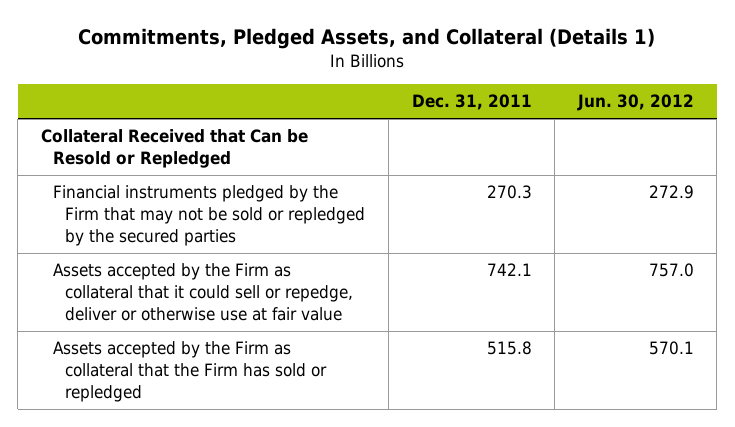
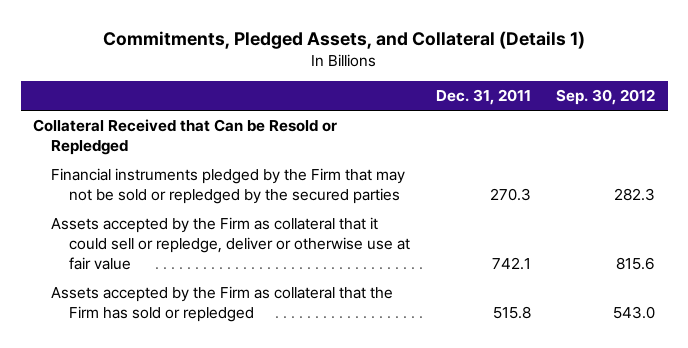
- | Dec. 31, 2011 | Jun. 30, 2012
+ | Dec. 31, 2011 | Sep. 30, 2012
- Assets accepted by the Firm as collateral that it could sell or repedge, deliver or otherwise use at fair value | 742.1 | 757.0
+ Assets accepted by the Firm as collateral that it could sell or repledge, deliver or otherwise use at fair value | 742.1 | 815.6

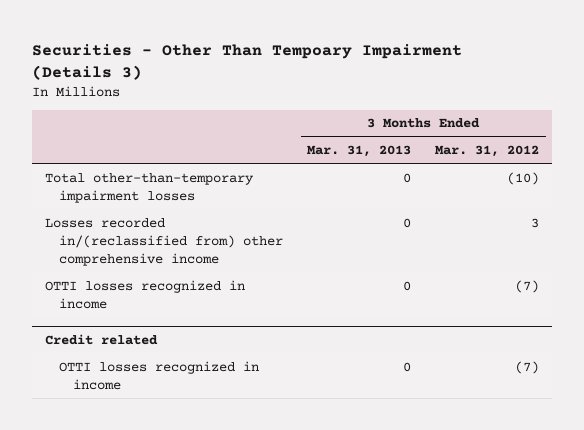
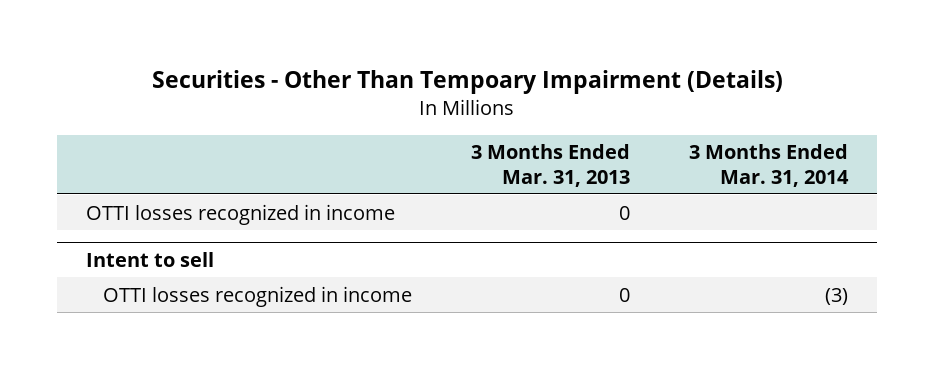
- Securities - Other Than Tempoary Impairment (Details 3)
+ Securities - Other Than Tempoary Impairment (Details)
- | 3 Months Ended Mar. 31, 2013 | 3 Months Ended Mar. 31, 2012
+ | 3 Months Ended Mar. 31, 2013 | 3 Months Ended Mar. 31, 2014
- Total other-than-temporary impairment losses | 0 | (10)
- Losses recorded in/(reclassified from) other comprehensive income | 0 | 3
- Credit related
+ Intent to sell

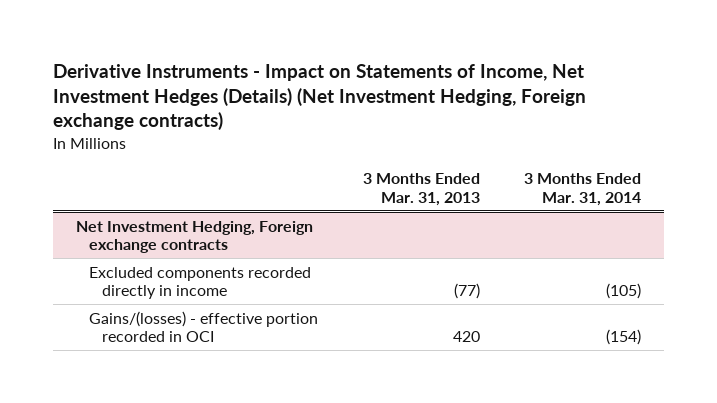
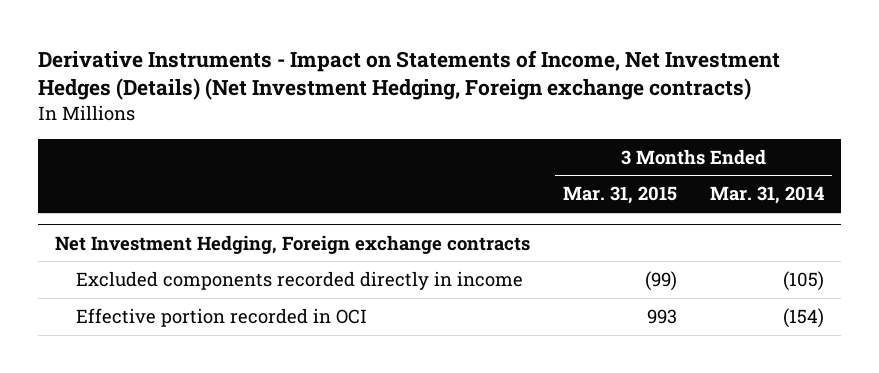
- | 3 Months Ended Mar. 31, 2013 | 3 Months Ended Mar. 31, 2014
+ | 3 Months Ended Mar. 31, 2015 | 3 Months Ended Mar. 31, 2014
@ Net Investment Hedging, Foreign exchange contracts
- Gains/(losses) - effective portion recorded in OCI | 420 | (154)
+ Effective portion recorded in OCI | 993 | (154)

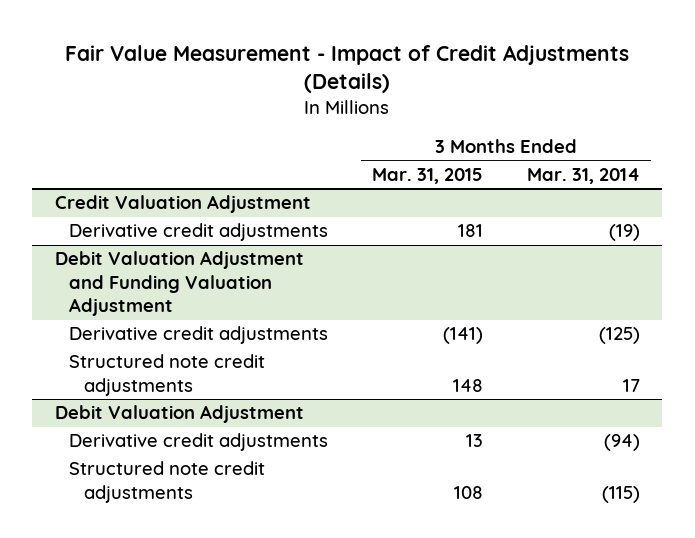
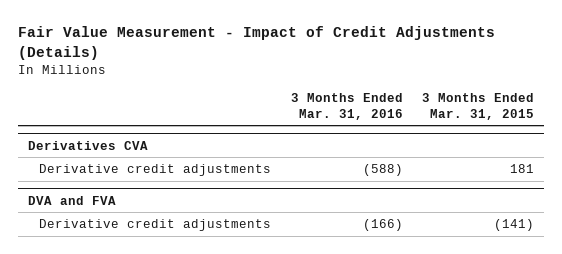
- | 3 Months Ended Mar. 31, 2015 | 3 Months Ended Mar. 31, 2014
+ | 3 Months Ended Mar. 31, 2016 | 3 Months Ended Mar. 31, 2015
- Credit Valuation Adjustment
+ Derivatives CVA
- Debit Valuation Adjustment and Funding Valuation Adjustment
+ DVA and FVA
- Structured note credit adjustments | 148 | 17
- Debit Valuation Adjustment
- Derivative credit adjustments | 13 | (94)
- Structured note credit adjustments | 108 | (115)

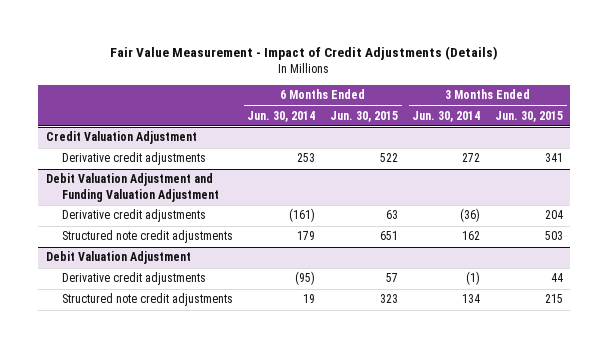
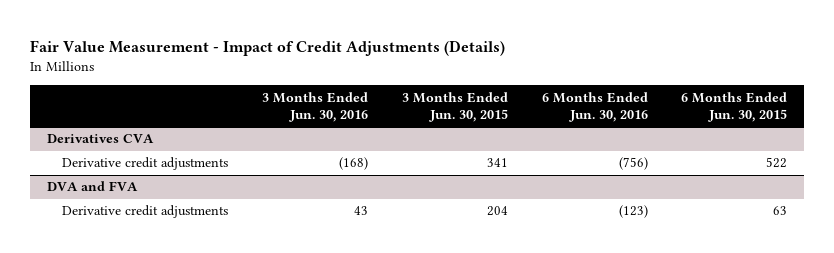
- | 6 Months Ended Jun. 30, 2014 | 6 Months Ended Jun. 30, 2015 | 3 Months Ended Jun. 30, 2014 | 3 Months Ended Jun. 30, 2015
+ | 3 Months Ended Jun. 30, 2016 | 3 Months Ended Jun. 30, 2015 | 6 Months Ended Jun. 30, 2016 | 6 Months Ended Jun. 30, 2015
- Credit Valuation Adjustment
+ Derivatives CVA
- Debit Valuation Adjustment and Funding Valuation Adjustment
+ DVA and FVA
- Structured note credit adjustments | 179 | 651 | 162 | 503
- Debit Valuation Adjustment
- Derivative credit adjustments | (95) | 57 | (1) | 44
- Structured note credit adjustments | 19 | 323 | 134 | 215

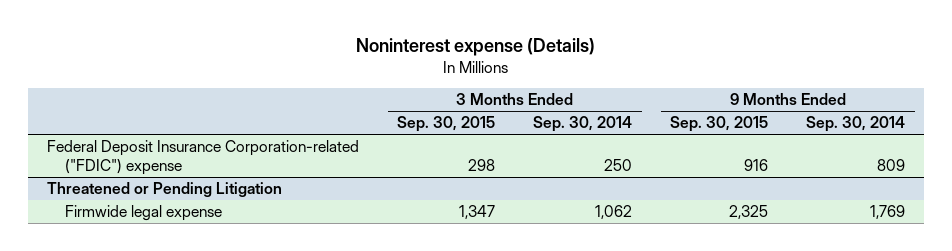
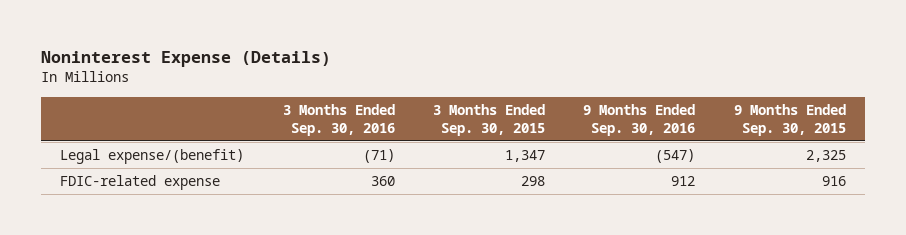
- Noninterest expense (Details)
+ Noninterest Expense (Details)
- | 3 Months Ended Sep. 30, 2015 | 3 Months Ended Sep. 30, 2014 | 9 Months Ended Sep. 30, 2015 | 9 Months Ended Sep. 30, 2014
+ | 3 Months Ended Sep. 30, 2016 | 3 Months Ended Sep. 30, 2015 | 9 Months Ended Sep. 30, 2016 | 9 Months Ended Sep. 30, 2015
- Federal Deposit Insurance Corporation-related ("FDIC") expense | 298 | 250 | 916 | 809
- Threatened or Pending Litigation
- Firmwide legal expense | 1,347 | 1,062 | 2,325 | 1,769
+ Legal expense/(benefit) | (71) | 1,347 | (547) | 2,325
+ FDIC-related expense | 360 | 298 | 912 | 916

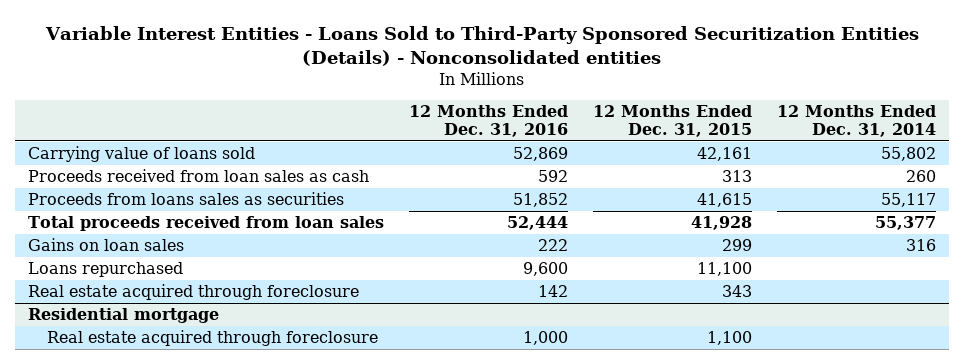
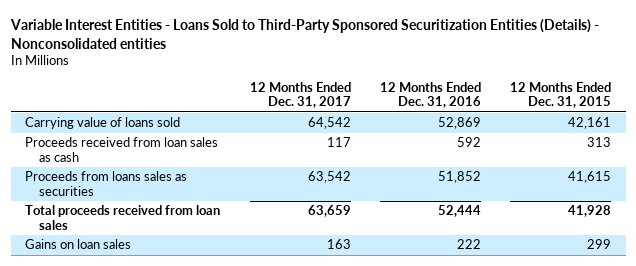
- | 12 Months Ended Dec. 31, 2016 | 12 Months Ended Dec. 31, 2015 | 12 Months Ended Dec. 31, 2014
+ | 12 Months Ended Dec. 31, 2017 | 12 Months Ended Dec. 31, 2016 | 12 Months Ended Dec. 31, 2015
- Loans repurchased | 9,600 | 11,100 |
- Real estate acquired through foreclosure | 142 | 343 |
- Residential mortgage
- Real estate acquired through foreclosure | 1,000 | 1,100 |

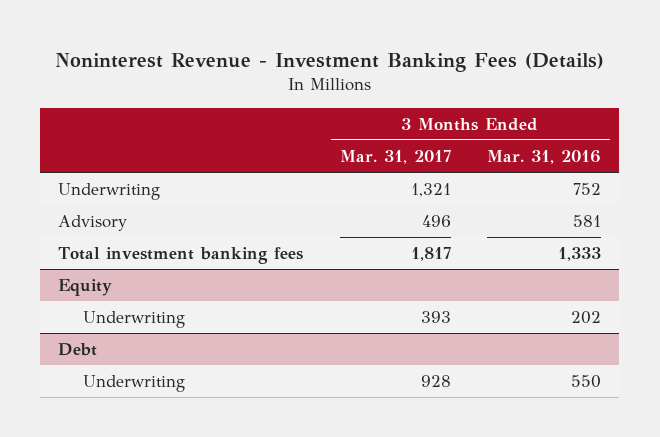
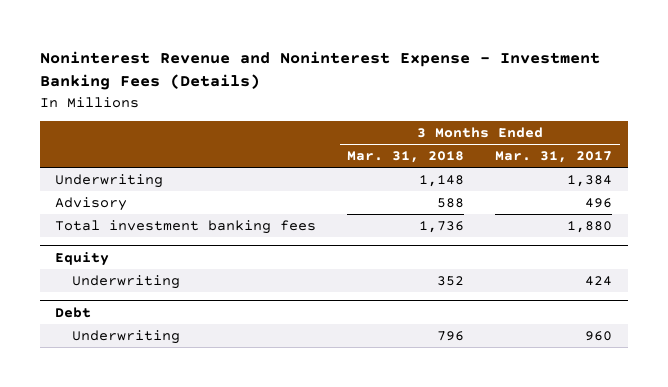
- Noninterest Revenue - Investment Banking Fees (Details)
+ Noninterest Revenue and Noninterest Expense - Investment Banking Fees (Details)
- | 3 Months Ended Mar. 31, 2017 | 3 Months Ended Mar. 31, 2016
+ | 3 Months Ended Mar. 31, 2018 | 3 Months Ended Mar. 31, 2017
- Underwriting | 1,321 | 752
+ Underwriting | 1,148 | 1,384
- Total investment banking fees | 1,817 | 1,333
+ Total investment banking fees | 1,736 | 1,880
@ Equity
- Underwriting | 393 | 202
+ Underwriting | 352 | 424
@ Debt
- Underwriting | 928 | 550
+ Underwriting | 796 | 960

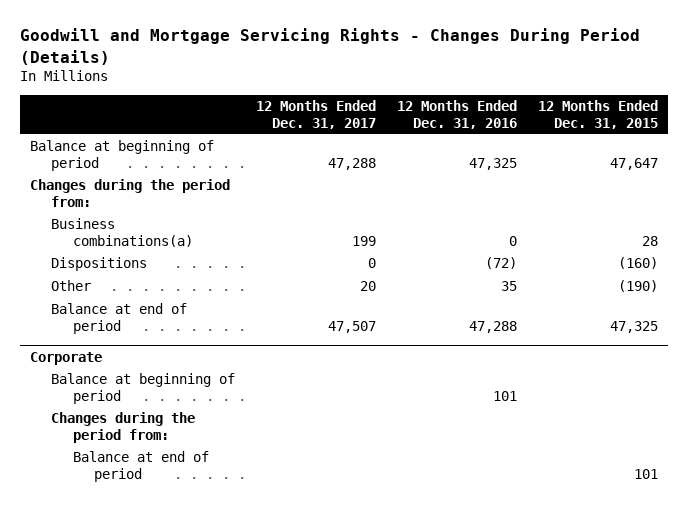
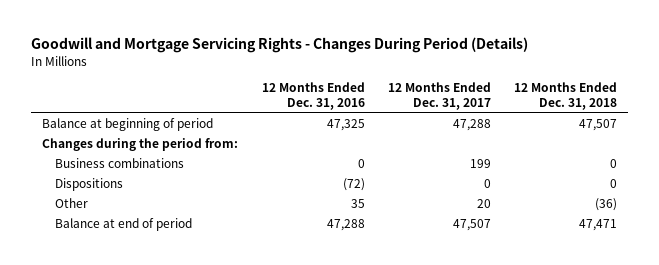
- | 12 Months Ended Dec. 31, 2017 | 12 Months Ended Dec. 31, 2016 | 12 Months Ended Dec. 31, 2015
+ | 12 Months Ended Dec. 31, 2016 | 12 Months Ended Dec. 31, 2017 | 12 Months Ended Dec. 31, 2018
- Business combinations(a) | 199 | 0 | 28
+ Business combinations | 0 | 199 | 0
- Corporate
- Balance at beginning of period | | 101 |
- Changes during the period from:
- Balance at end of period | | | 101

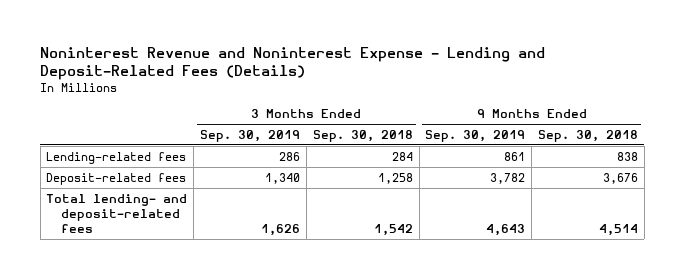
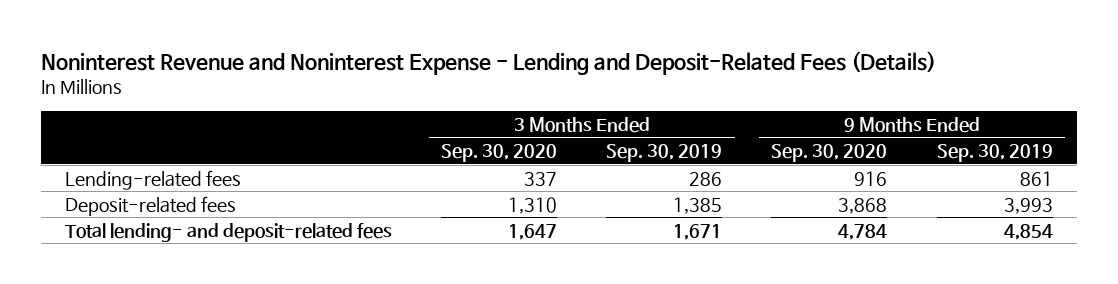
- | 3 Months Ended Sep. 30, 2019 | 3 Months Ended Sep. 30, 2018 | 9 Months Ended Sep. 30, 2019 | 9 Months Ended Sep. 30, 2018
+ | 3 Months Ended Sep. 30, 2020 | 3 Months Ended Sep. 30, 2019 | 9 Months Ended Sep. 30, 2020 | 9 Months Ended Sep. 30, 2019
- Deposit-related fees | 1,340 | 1,258 | 3,782 | 3,676
- Total lending- and deposit-related fees | 1,626 | 1,542 | 4,643 | 4,514
+ Deposit-related fees | 1,310 | 1,385 | 3,868 | 3,993
+ Total lending- and deposit-related fees | 1,647 | 1,671 | 4,784 | 4,854

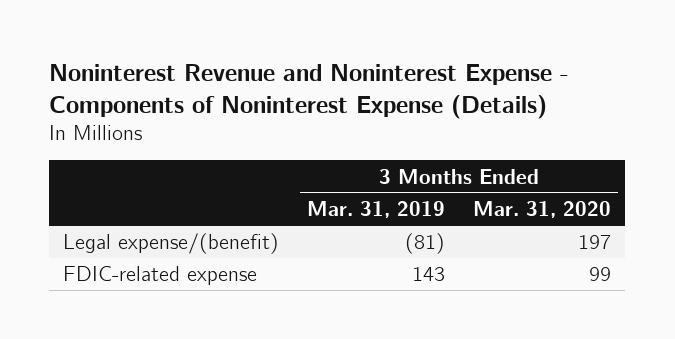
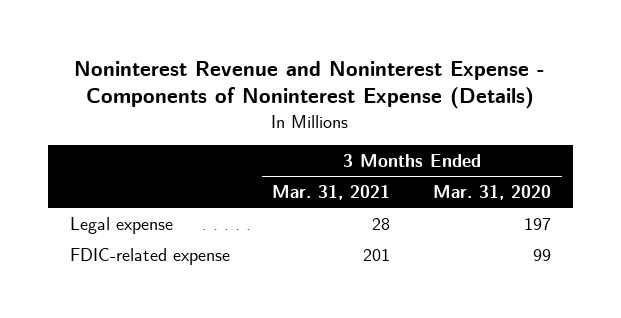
- | 3 Months Ended Mar. 31, 2019 | 3 Months Ended Mar. 31, 2020
+ | 3 Months Ended Mar. 31, 2021 | 3 Months Ended Mar. 31, 2020
- Legal expense/(benefit) | (81) | 197
+ Legal expense | 28 | 197

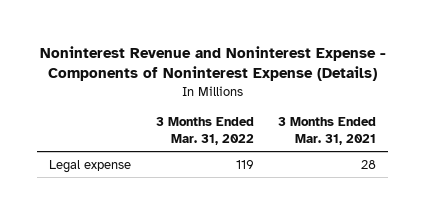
- | 3 Months Ended Mar. 31, 2021 | 3 Months Ended Mar. 31, 2020
+ | 3 Months Ended Mar. 31, 2022 | 3 Months Ended Mar. 31, 2021
- FDIC-related expense | 201 | 99

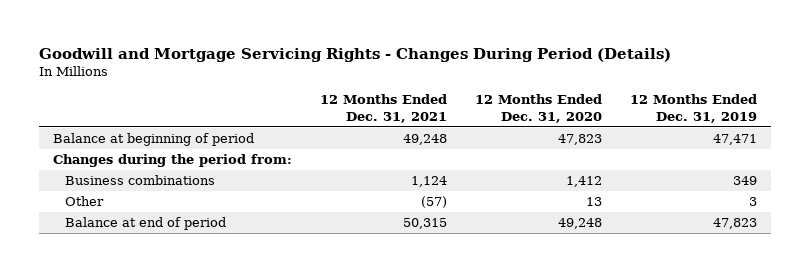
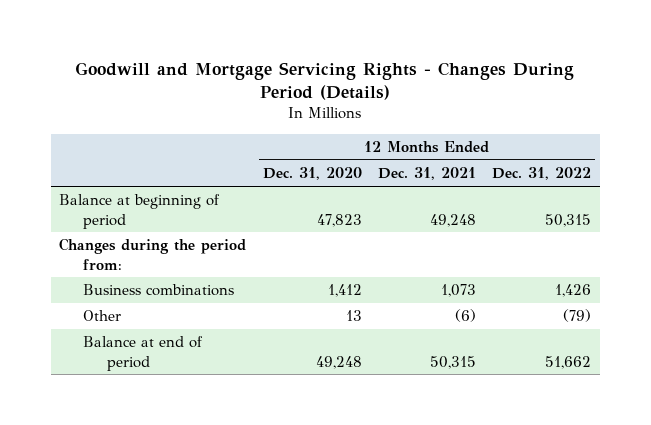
- | 12 Months Ended Dec. 31, 2021 | 12 Months Ended Dec. 31, 2020 | 12 Months Ended Dec. 31, 2019
+ | 12 Months Ended Dec. 31, 2020 | 12 Months Ended Dec. 31, 2021 | 12 Months Ended Dec. 31, 2022
- Business combinations | 1,124 | 1,412 | 349
- Other | (57) | 13 | 3
+ Business combinations | 1,412 | 1,073 | 1,426
+ Other | 13 | (6) | (79)

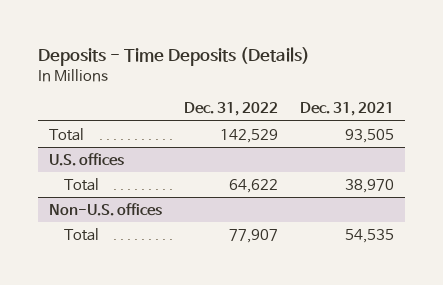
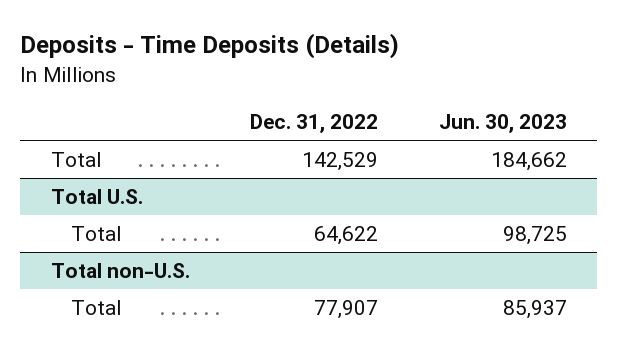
- | Dec. 31, 2022 | Dec. 31, 2021
+ | Dec. 31, 2022 | Jun. 30, 2023
- U.S. offices
+ Total U.S.
- Non-U.S. offices
+ Total non-U.S.

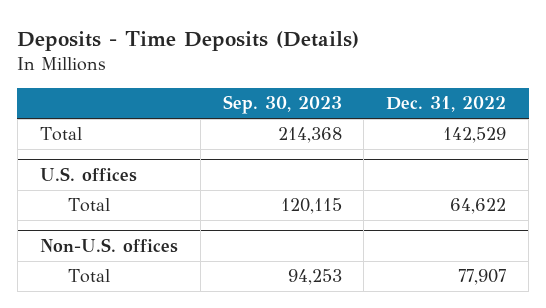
- | Dec. 31, 2022 | Jun. 30, 2023
+ | Sep. 30, 2023 | Dec. 31, 2022
- Total U.S.
+ U.S. offices
- Total non-U.S.
+ Non-U.S. offices

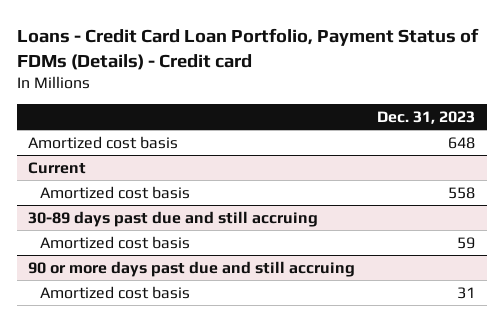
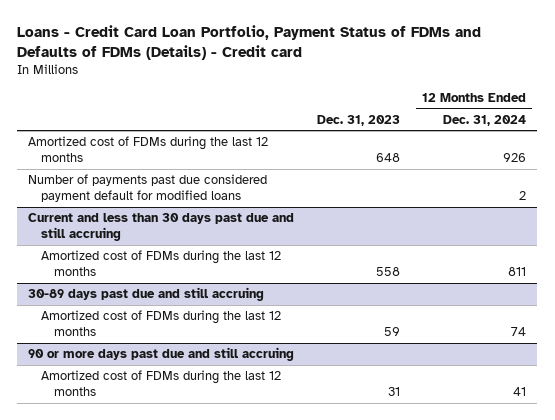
- Loans - Credit Card Loan Portfolio, Payment Status of FDMs (Details) - Credit card
+ Loans - Credit Card Loan Portfolio, Payment Status of FDMs and Defaults of FDMs (Details) - Credit card
- | Dec. 31, 2023
+ | Dec. 31, 2023 | 12 Months Ended Dec. 31, 2024
- Amortized cost basis | 648
- Current
- Amortized cost basis | 558
+ Amortized cost of FDMs during the last 12 months | 648 | 926
+ Number of payments past due considered payment default for modified loans | | 2
+ Current and less than 30 days past due and still accruing
+ Amortized cost of FDMs during the last 12 months | 558 | 811
@ 30-89 days past due and still accruing
- Amortized cost basis | 59
+ Amortized cost of FDMs during the last 12 months | 59 | 74
@ 90 or more days past due and still accruing
- Amortized cost basis | 31
+ Amortized cost of FDMs during the last 12 months | 31 | 41

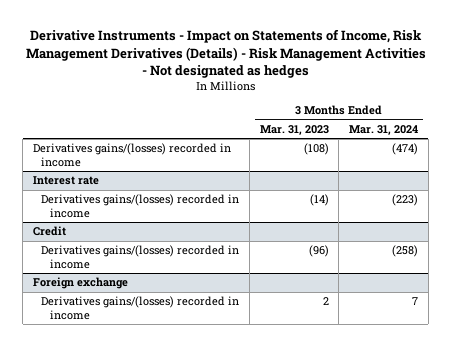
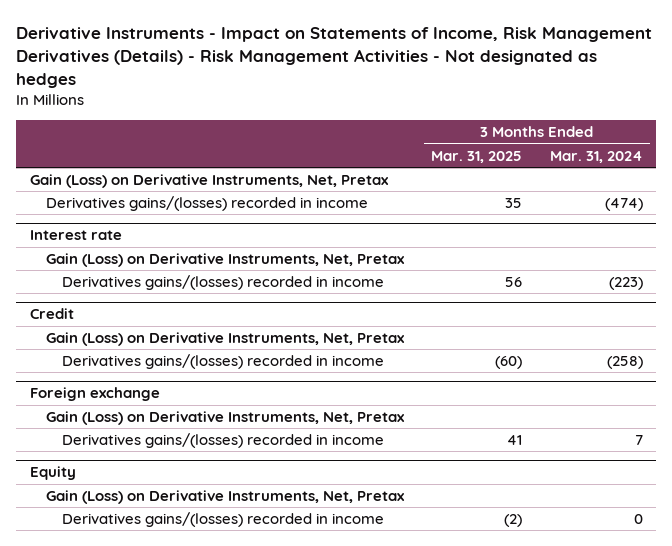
- | 3 Months Ended Mar. 31, 2023 | 3 Months Ended Mar. 31, 2024
+ | 3 Months Ended Mar. 31, 2025 | 3 Months Ended Mar. 31, 2024
+ Gain (Loss) on Derivative Instruments, Net, Pretax
@ Interest rate
+ Gain (Loss) on Derivative Instruments, Net, Pretax
@ Credit
+ Gain (Loss) on Derivative Instruments, Net, Pretax
@ Foreign exchange
+ Gain (Loss) on Derivative Instruments, Net, Pretax
+ Equity
+ Gain (Loss) on Derivative Instruments, Net, Pretax
+ Derivatives gains/(losses) recorded in income | (2) | 0

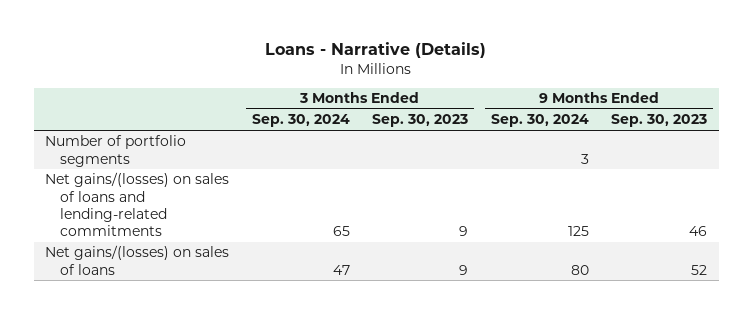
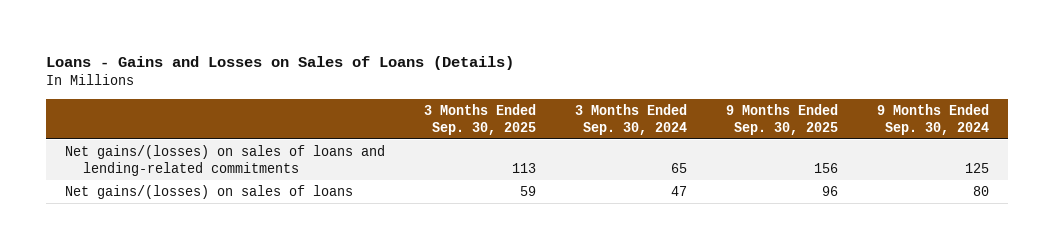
- Loans - Narrative (Details)
+ Loans - Gains and Losses on Sales of Loans (Details)
- | 3 Months Ended Sep. 30, 2024 | 3 Months Ended Sep. 30, 2023 | 9 Months Ended Sep. 30, 2024 | 9 Months Ended Sep. 30, 2023
+ | 3 Months Ended Sep. 30, 2025 | 3 Months Ended Sep. 30, 2024 | 9 Months Ended Sep. 30, 2025 | 9 Months Ended Sep. 30, 2024
- Number of portfolio segments | | | 3 |

